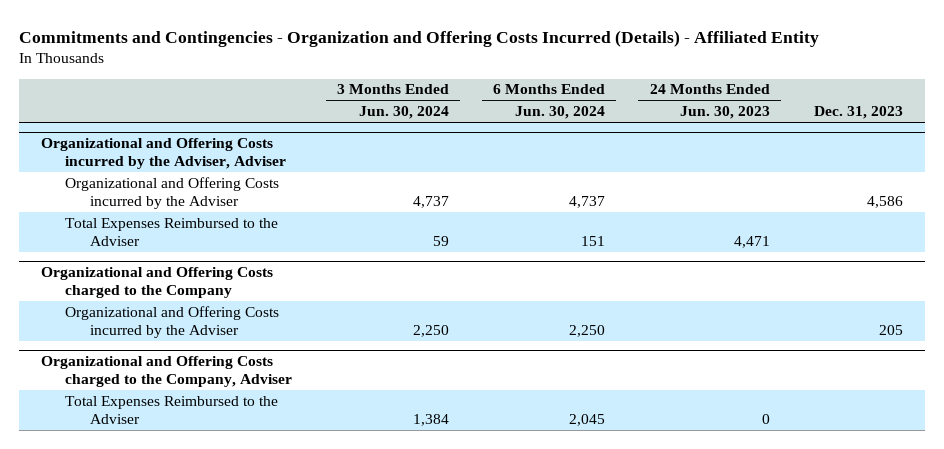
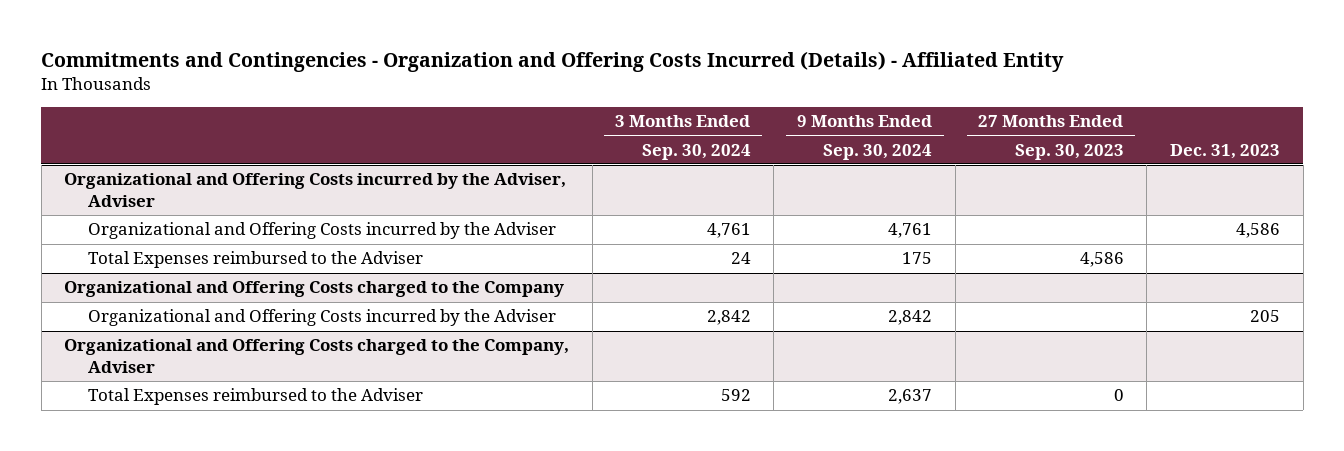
- | 3 Months Ended Jun. 30, 2024 | 6 Months Ended Jun. 30, 2024 | 24 Months Ended Jun. 30, 2023 | Dec. 31, 2023
+ | 3 Months Ended Sep. 30, 2024 | 9 Months Ended Sep. 30, 2024 | 27 Months Ended Sep. 30, 2023 | Dec. 31, 2023
@ Organizational and Offering Costs incurred by the Adviser, Adviser
- Total Expenses Reimbursed to the Adviser | 59 | 151 | 4,471 |
+ Total Expenses reimbursed to the Adviser | 24 | 175 | 4,586 |
@ Organizational and Offering Costs charged to the Company, Adviser
- Total Expenses Reimbursed to the Adviser | 1,384 | 2,045 | 0 |
+ Total Expenses reimbursed to the Adviser | 592 | 2,637 | 0 |

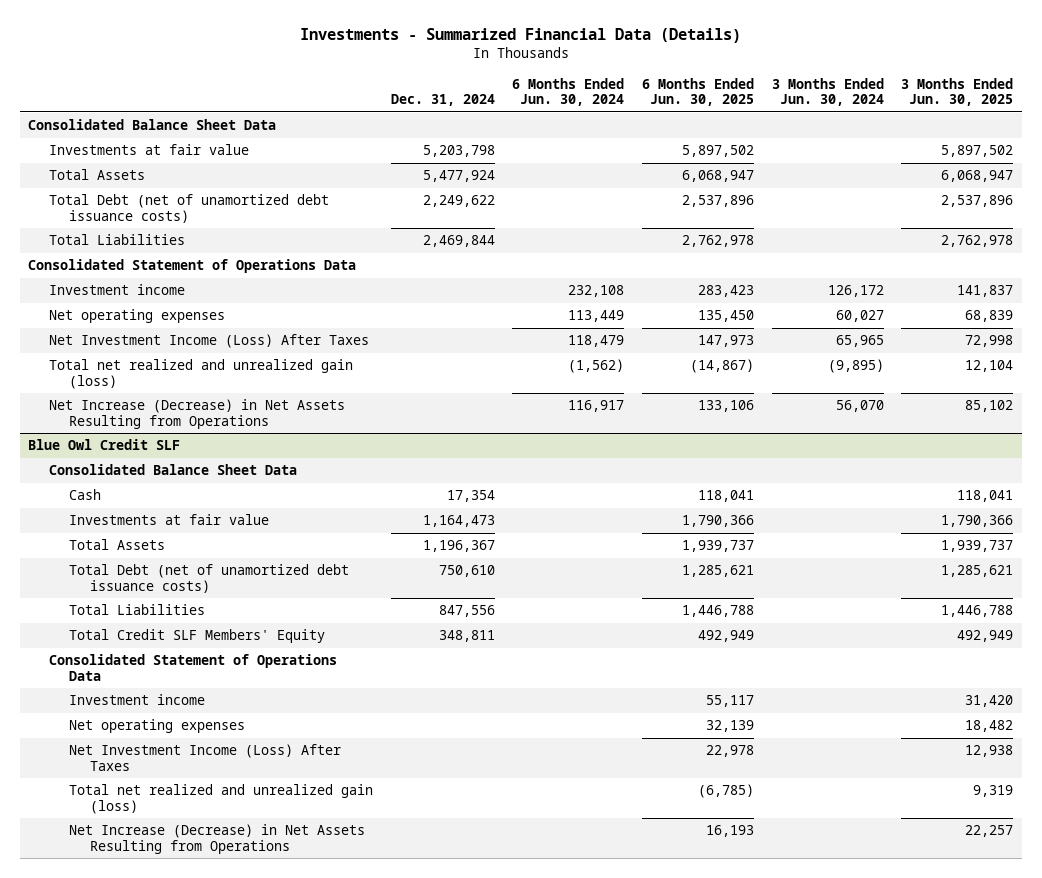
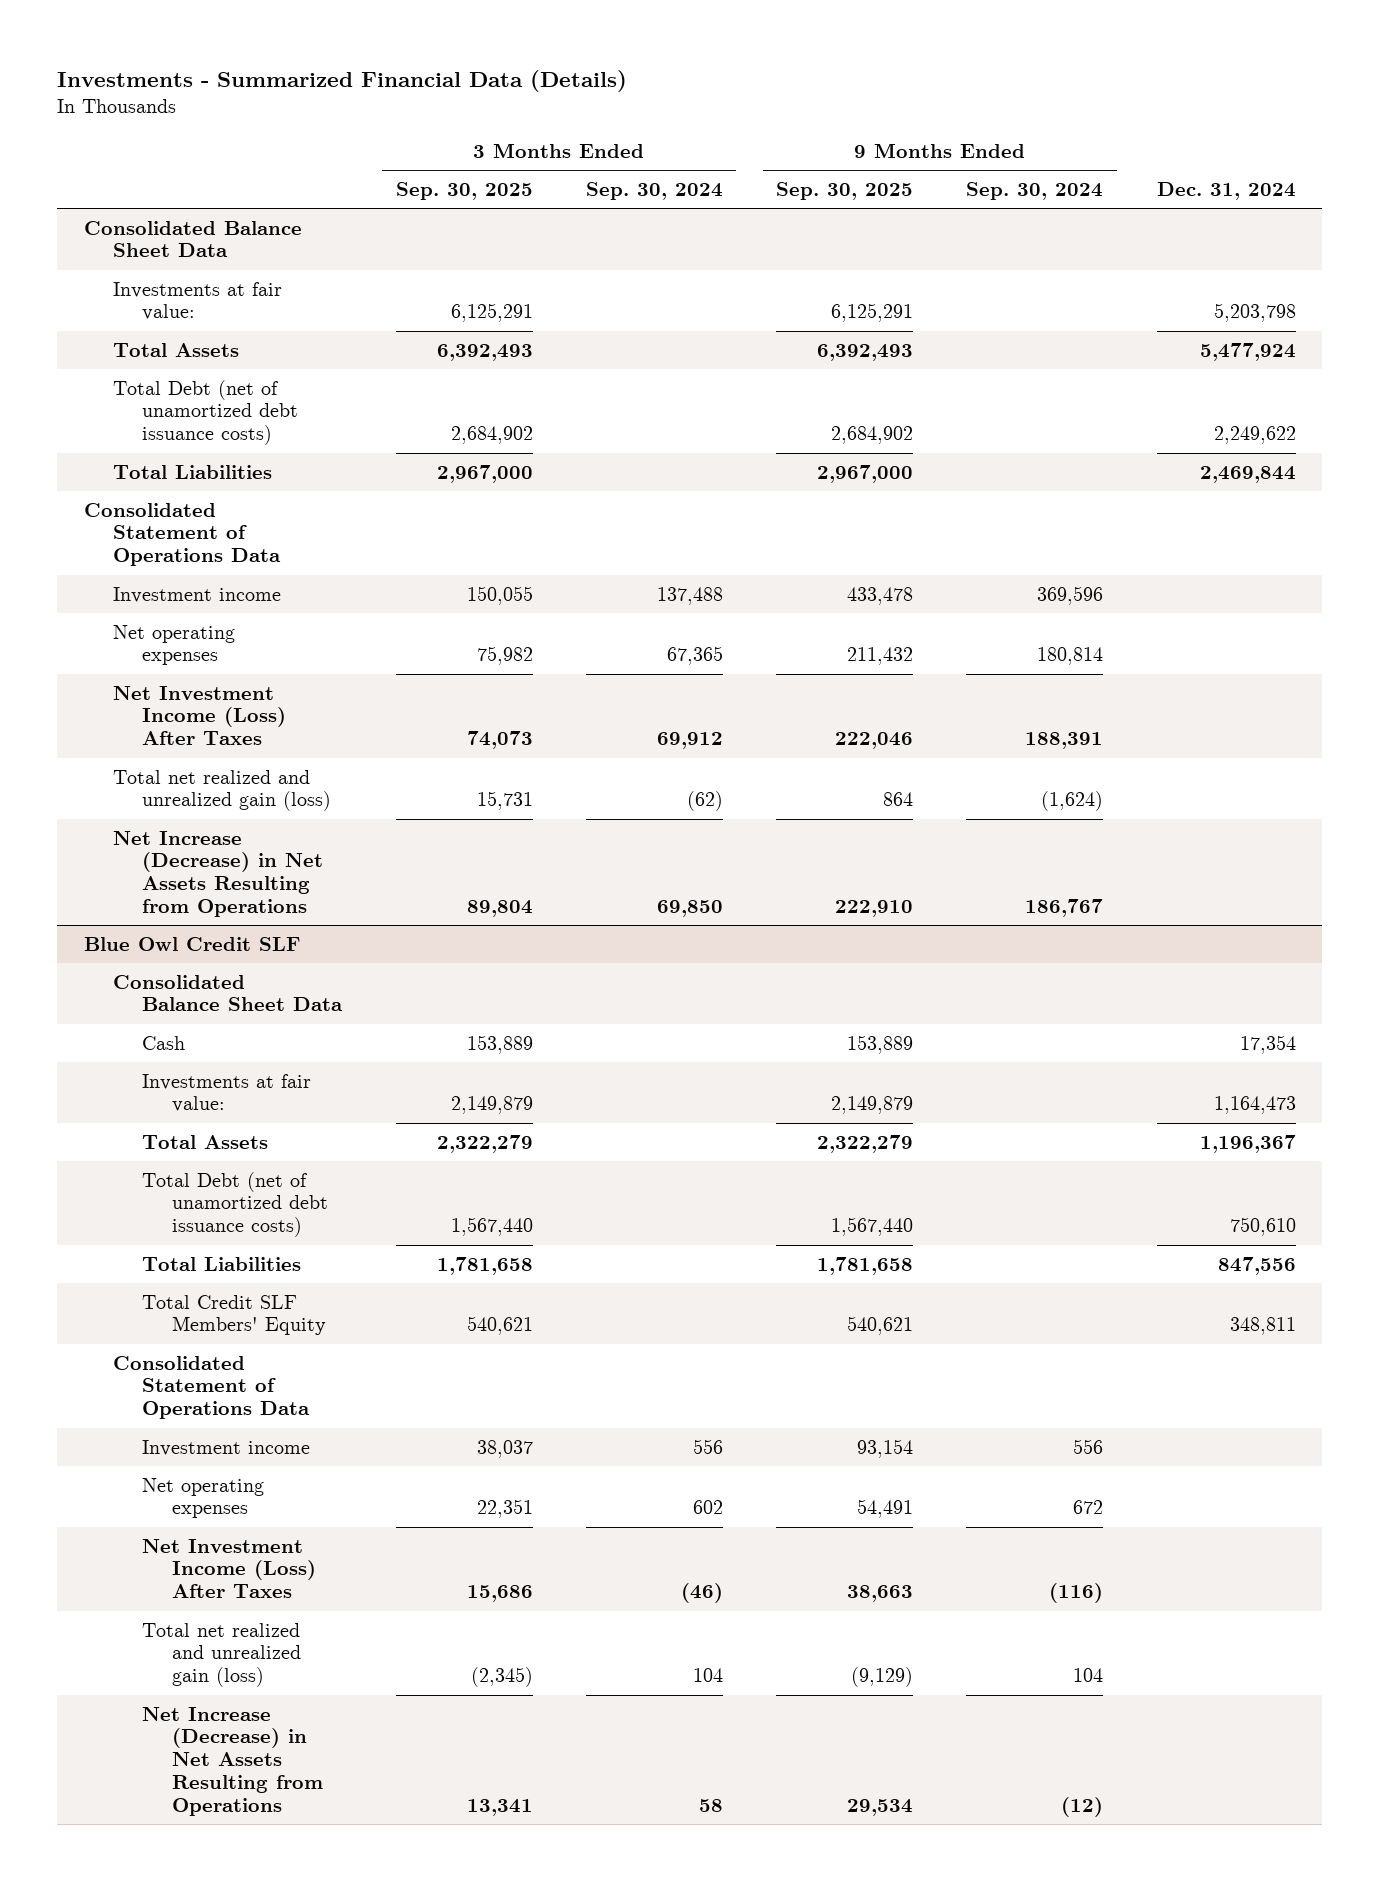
- | Dec. 31, 2024 | 6 Months Ended Jun. 30, 2024 | 6 Months Ended Jun. 30, 2025 | 3 Months Ended Jun. 30, 2024 | 3 Months Ended Jun. 30, 2025
+ | 3 Months Ended Sep. 30, 2025 | 3 Months Ended Sep. 30, 2024 | 9 Months Ended Sep. 30, 2025 | 9 Months Ended Sep. 30, 2024 | Dec. 31, 2024
- Investments at fair value | 5,203,798 | | 5,897,502 | | 5,897,502
+ Investments at fair value: | 6,125,291 | | 6,125,291 | | 5,203,798
@ Blue Owl Credit SLF
- Investments at fair value | 1,164,473 | | 1,790,366 | | 1,790,366
+ Investments at fair value: | 2,149,879 | | 2,149,879 | | 1,164,473

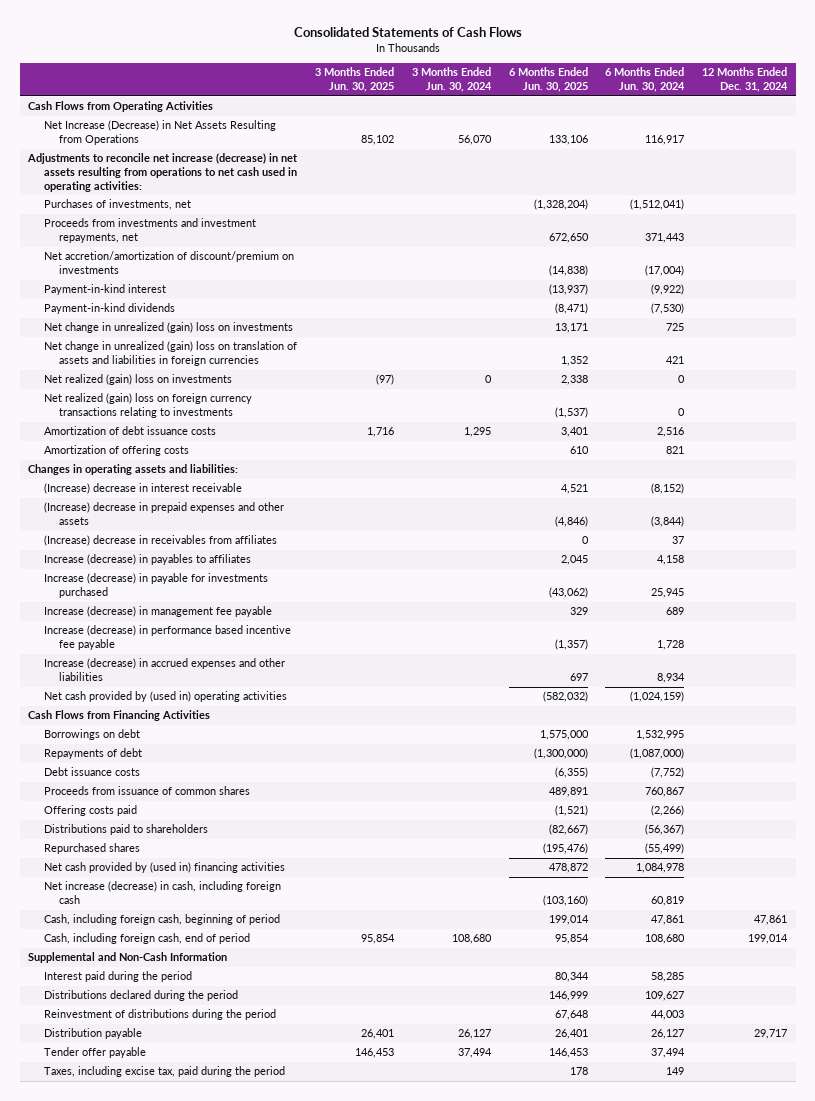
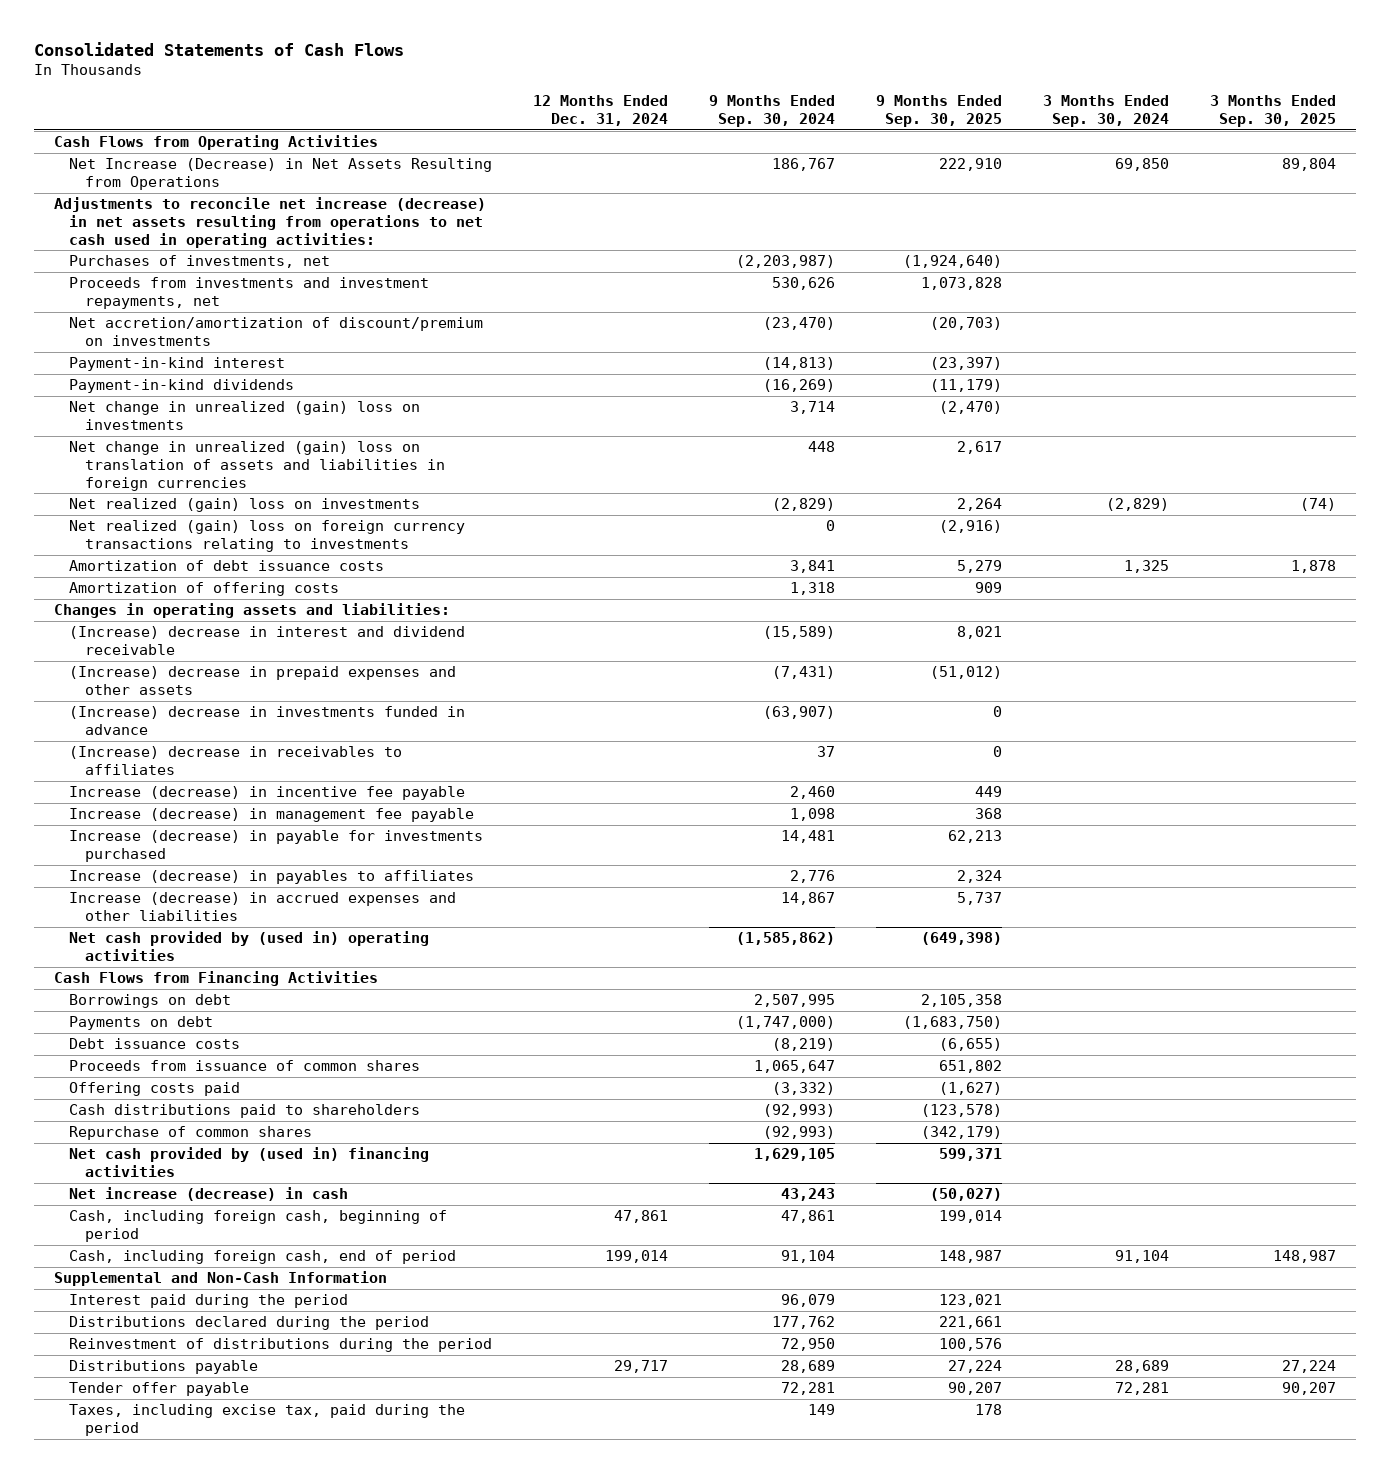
- | 3 Months Ended Jun. 30, 2025 | 3 Months Ended Jun. 30, 2024 | 6 Months Ended Jun. 30, 2025 | 6 Months Ended Jun. 30, 2024 | 12 Months Ended Dec. 31, 2024
+ | 12 Months Ended Dec. 31, 2024 | 9 Months Ended Sep. 30, 2024 | 9 Months Ended Sep. 30, 2025 | 3 Months Ended Sep. 30, 2024 | 3 Months Ended Sep. 30, 2025
- (Increase) decrease in interest receivable | | | 4,521 | (8,152) |
+ (Increase) decrease in interest and dividend receivable | | (15,589) | 8,021 | |
- (Increase) decrease in receivables from affiliates | | | 0 | 37 |
+ (Increase) decrease in investments funded in advance | | (63,907) | 0 | |
+ (Increase) decrease in receivables to affiliates | | 37 | 0 | |
+ Increase (decrease) in incentive fee payable | | 2,460 | 449 | |
- Increase (decrease) in performance based incentive fee payable | | | (1,357) | 1,728 |
moved down: Increase (decrease) in payable for investments purchased | | 14,481 | 62,213 | |
moved down: Increase (decrease) in payables to affiliates | | 2,776 | 2,324 | |
- Repayments of debt | | | (1,300,000) | (1,087,000) |
+ Payments on debt | | (1,747,000) | (1,683,750) | |
- Distributions paid to shareholders | | | (82,667) | (56,367) |
- Repurchased shares | | | (195,476) | (55,499) |
+ Cash distributions paid to shareholders | | (92,993) | (123,578) | |
+ Repurchase of common shares | | (92,993) | (342,179) | |
- Net increase (decrease) in cash, including foreign cash | | | (103,160) | 60,819 |
+ Net increase (decrease) in cash | | 43,243 | (50,027) | |
- Distribution payable | 26,401 | 26,127 | 26,401 | 26,127 | 29,717
+ Distributions payable | 29,717 | 28,689 | 27,224 | 28,689 | 27,224

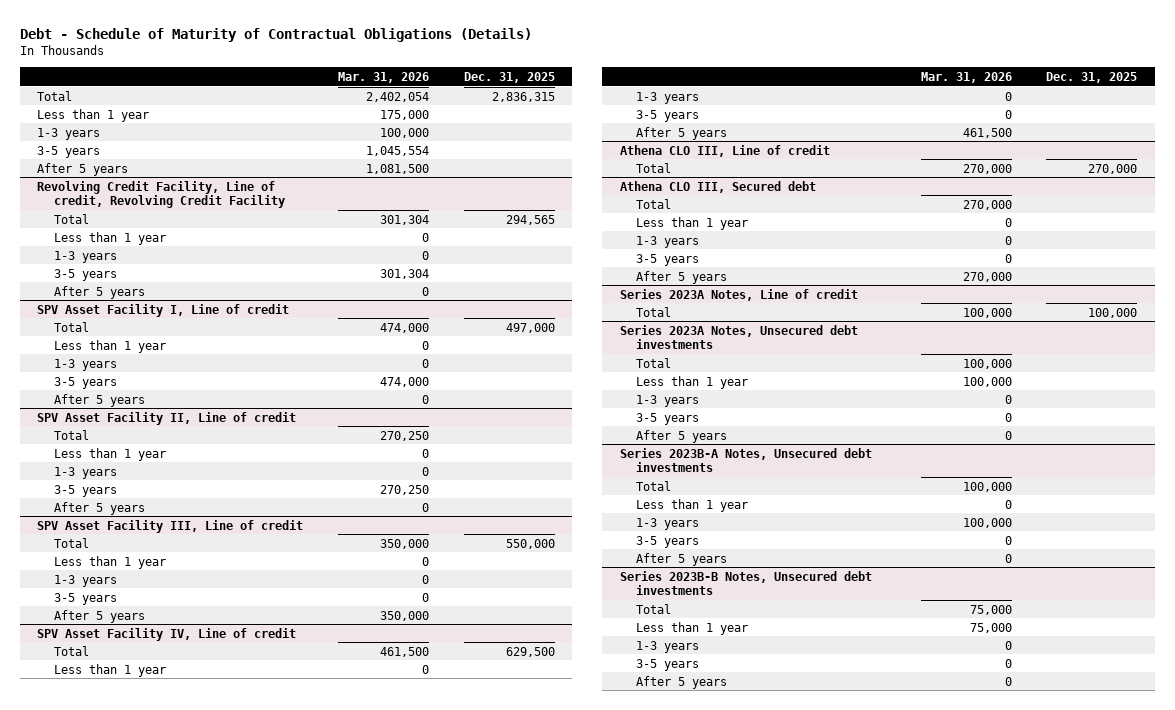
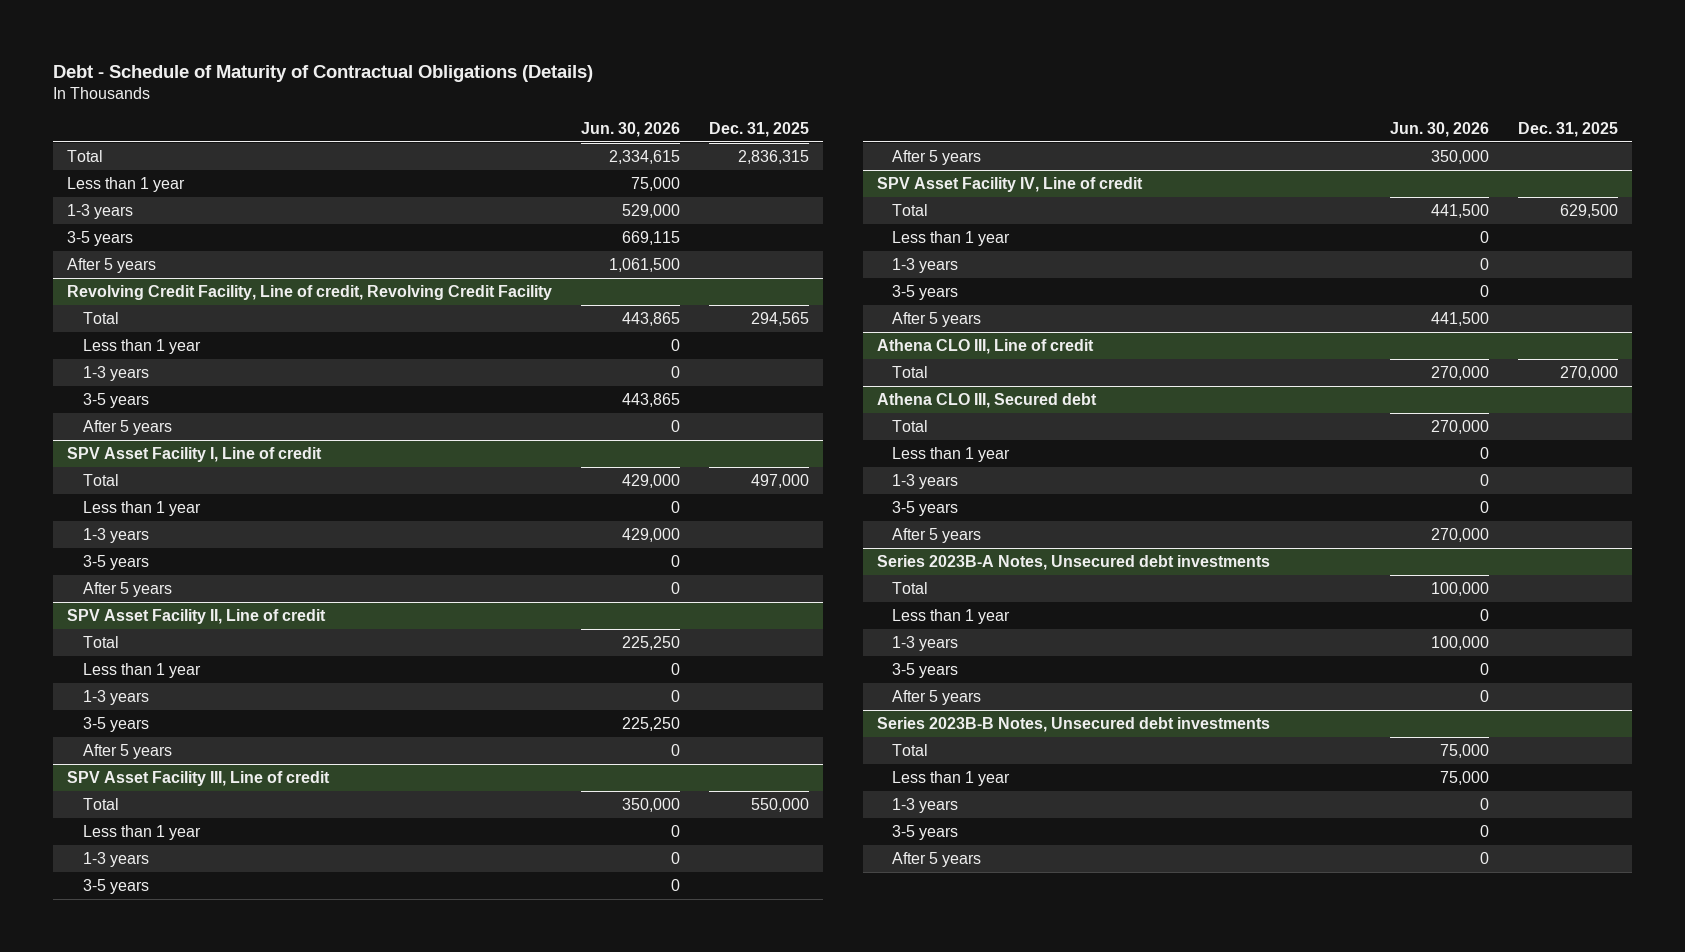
- | Mar. 31, 2026 | Dec. 31, 2025
+ | Jun. 30, 2026 | Dec. 31, 2025
- Series 2023A Notes, Line of credit
- Total | 100,000 | 100,000
- Series 2023A Notes, Unsecured debt investments
- Total | 100,000 |
- Less than 1 year | 100,000 |
- 1-3 years | 0 |
- 3-5 years | 0 |
- After 5 years | 0 |

